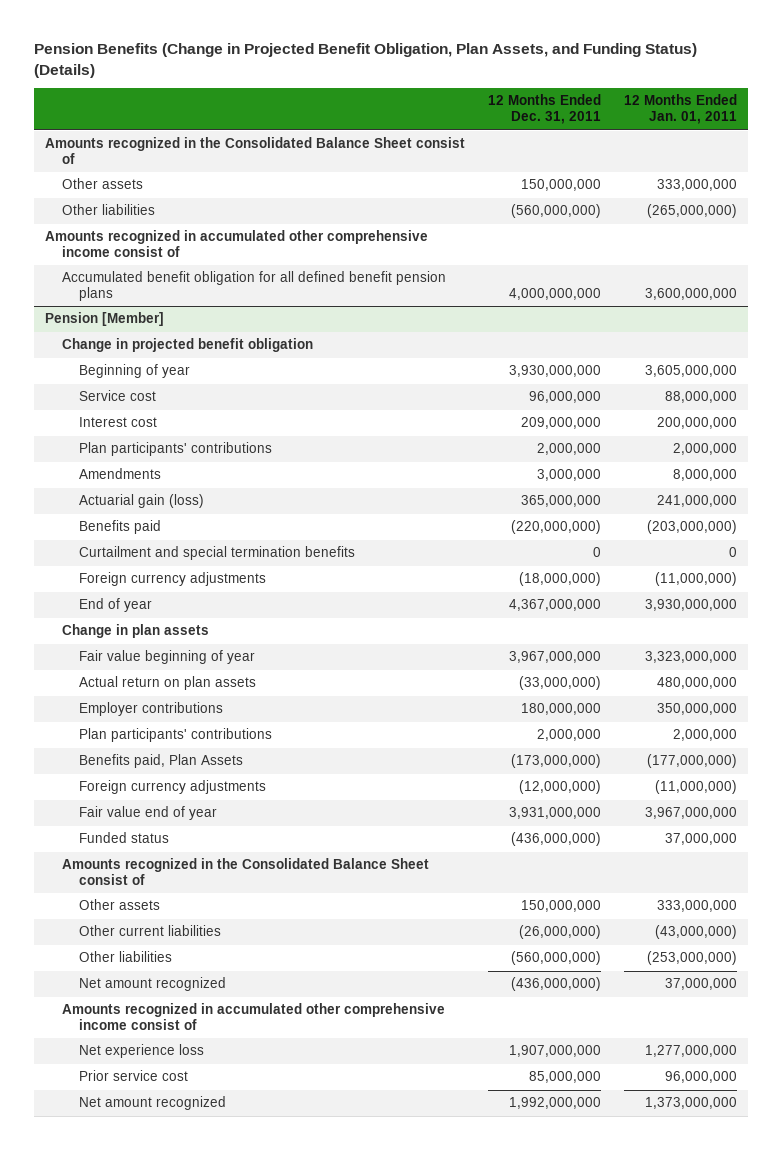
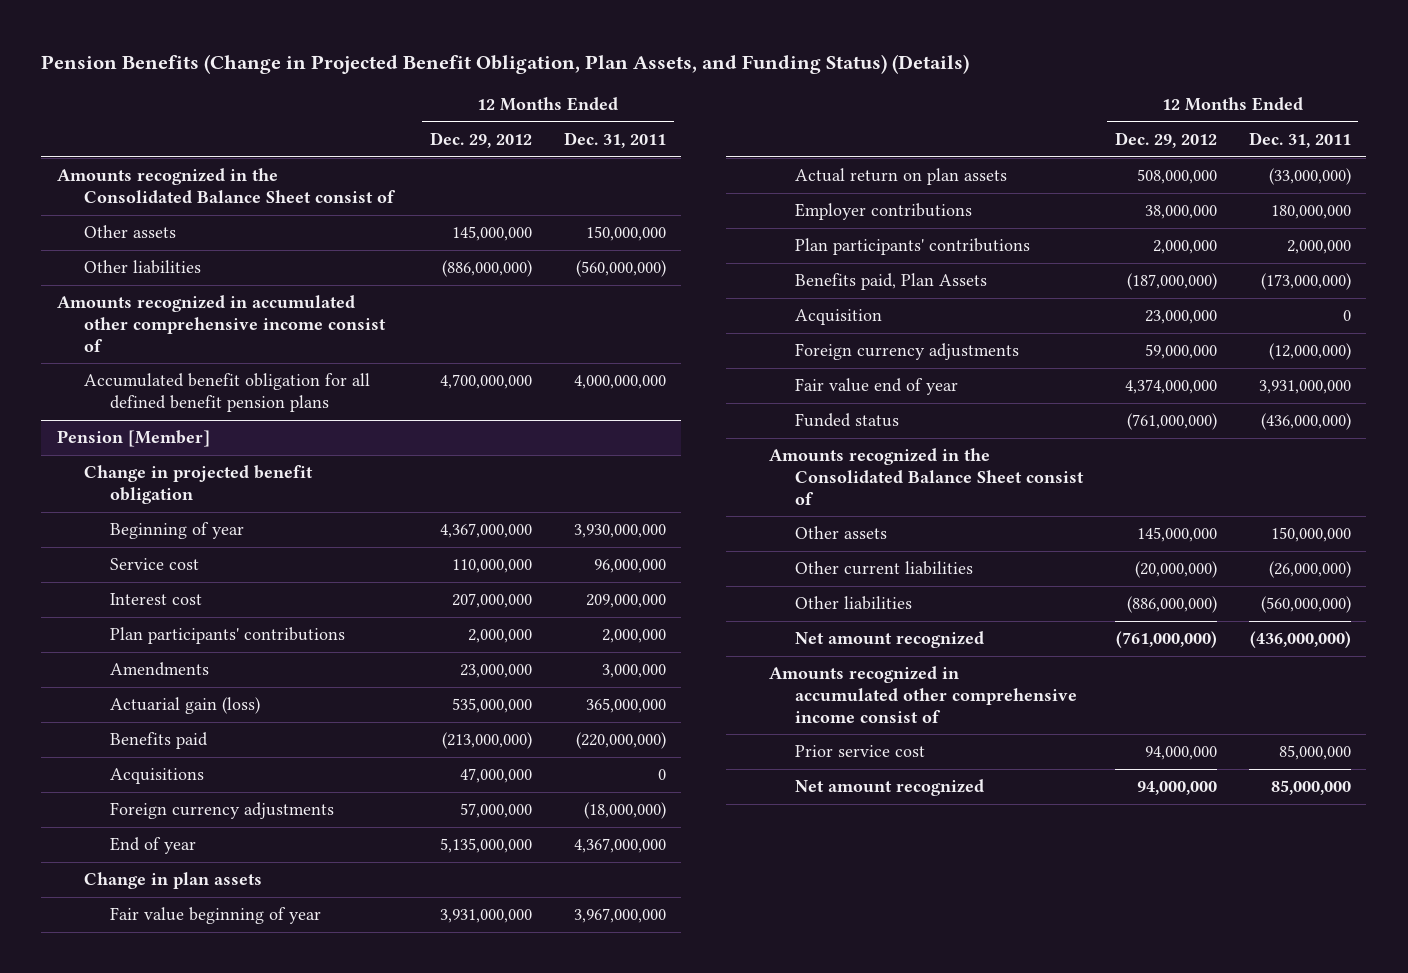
- | 12 Months Ended Dec. 31, 2011 | 12 Months Ended Jan. 01, 2011
+ | 12 Months Ended Dec. 29, 2012 | 12 Months Ended Dec. 31, 2011
@ Pension [Member]
- Curtailment and special termination benefits | 0 | 0
+ Acquisitions | 47,000,000 | 0
+ Acquisition | 23,000,000 | 0
- Net experience loss | 1,907,000,000 | 1,277,000,000
- Net amount recognized | 1,992,000,000 | 1,373,000,000
+ Net amount recognized | 94,000,000 | 85,000,000

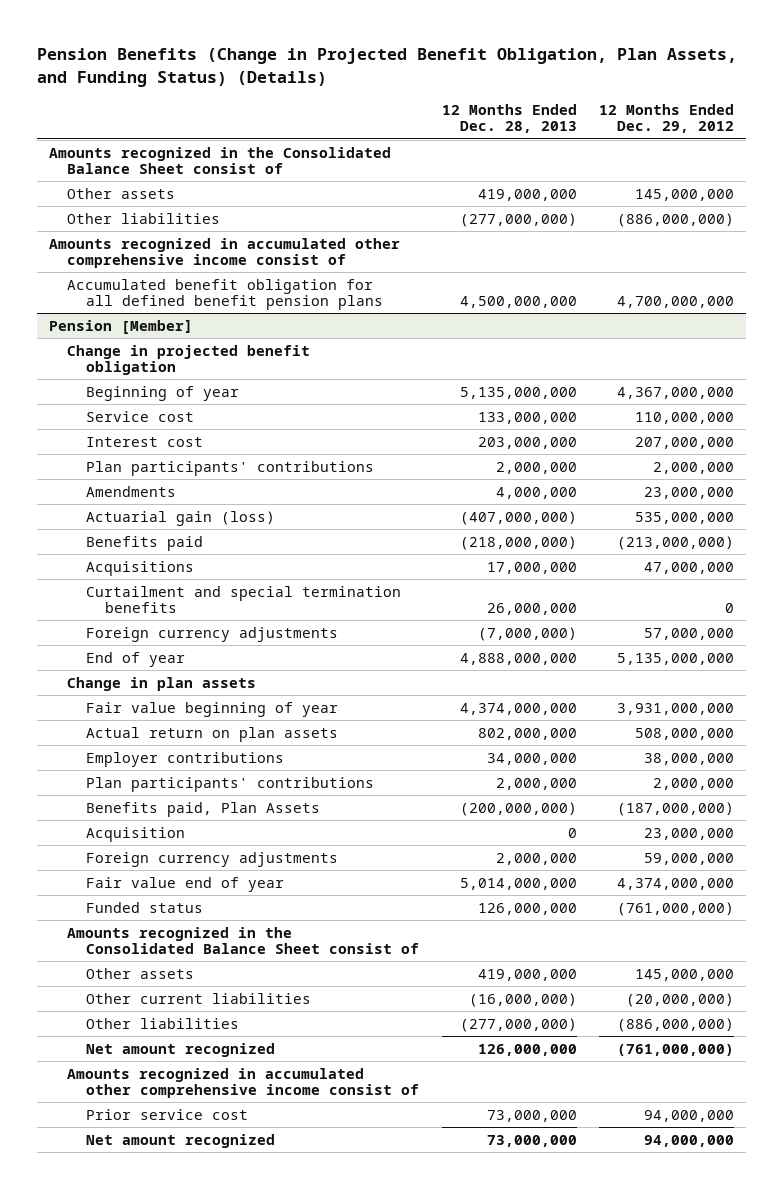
- | 12 Months Ended Dec. 29, 2012 | 12 Months Ended Dec. 31, 2011
+ | 12 Months Ended Dec. 28, 2013 | 12 Months Ended Dec. 29, 2012
@ Pension [Member]
+ Curtailment and special termination benefits | 26,000,000 | 0

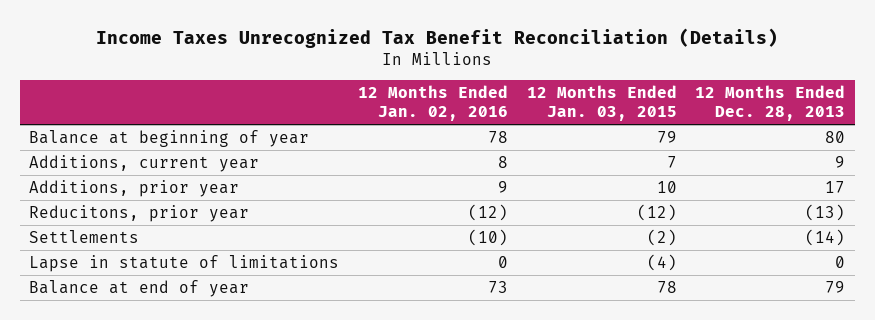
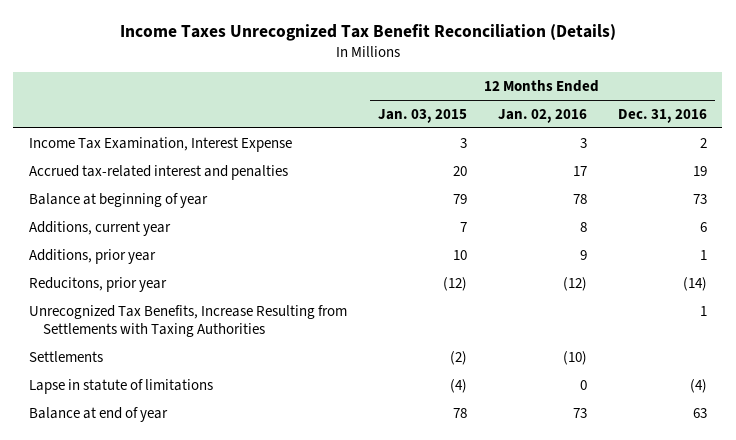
- | 12 Months Ended Jan. 02, 2016 | 12 Months Ended Jan. 03, 2015 | 12 Months Ended Dec. 28, 2013
+ | 12 Months Ended Jan. 03, 2015 | 12 Months Ended Jan. 02, 2016 | 12 Months Ended Dec. 31, 2016
+ Income Tax Examination, Interest Expense | 3 | 3 | 2
+ Accrued tax-related interest and penalties | 20 | 17 | 19
+ Unrecognized Tax Benefits, Increase Resulting from Settlements with Taxing Authorities | | | 1

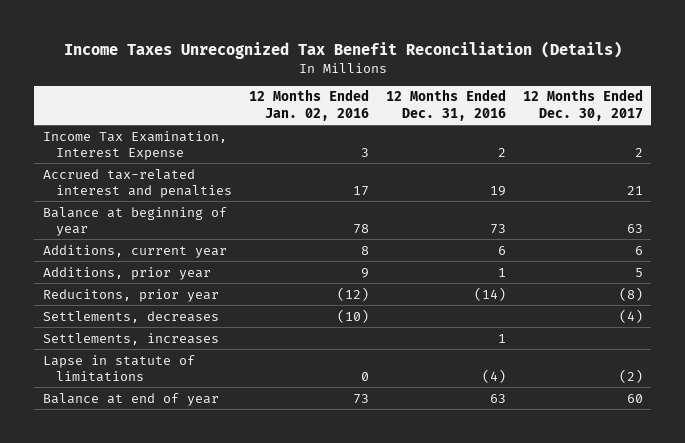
- | 12 Months Ended Jan. 03, 2015 | 12 Months Ended Jan. 02, 2016 | 12 Months Ended Dec. 31, 2016
+ | 12 Months Ended Jan. 02, 2016 | 12 Months Ended Dec. 31, 2016 | 12 Months Ended Dec. 30, 2017
- Unrecognized Tax Benefits, Increase Resulting from Settlements with Taxing Authorities | | | 1
- Settlements | (2) | (10) |
+ Settlements, decreases | (10) | | (4)
+ Settlements, increases | | 1 |

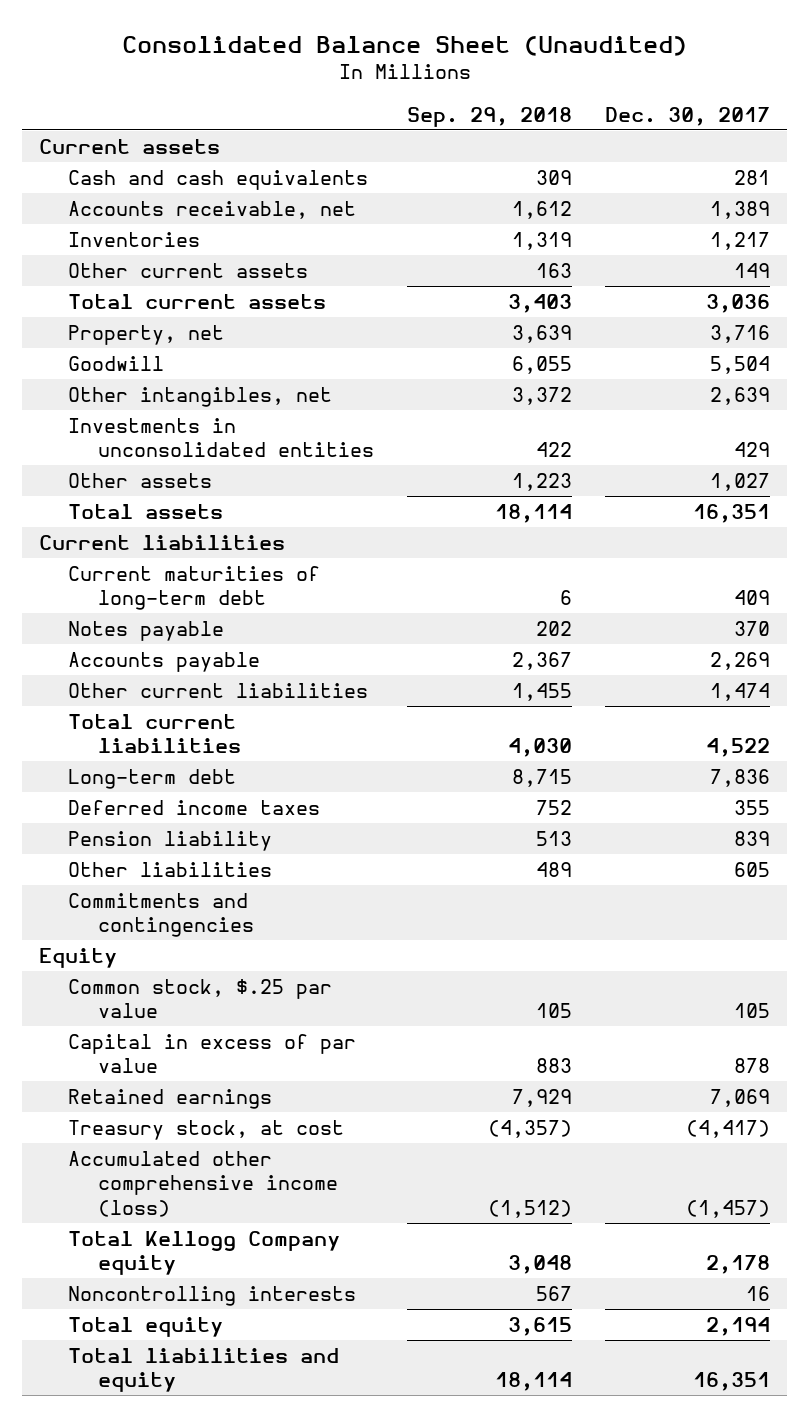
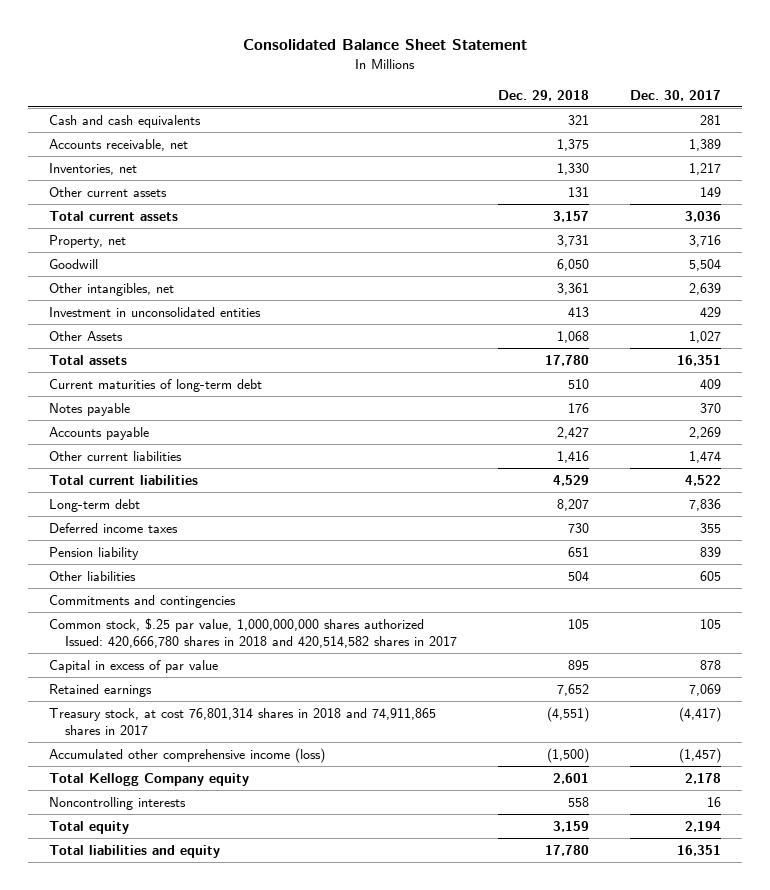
- Consolidated Balance Sheet (Unaudited)
+ Consolidated Balance Sheet Statement
- | Sep. 29, 2018 | Dec. 30, 2017
+ | Dec. 29, 2018 | Dec. 30, 2017
- Current assets
- Inventories | 1,319 | 1,217
+ Inventories, net | 1,330 | 1,217
- Investments in unconsolidated entities | 422 | 429
- Other assets | 1,223 | 1,027
+ Investment in unconsolidated entities | 413 | 429
+ Other Assets | 1,068 | 1,027
- Current liabilities
- Equity
- Common stock, $.25 par value | 105 | 105
+ Common stock, $.25 par value, 1,000,000,000 shares authorized Issued: 420,666,780 shares in 2018 and 420,514,582 shares in 2017 | 105 | 105
- Treasury stock, at cost | (4,357) | (4,417)
+ Treasury stock, at cost 76,801,314 shares in 2018 and 74,911,865 shares in 2017 | (4,551) | (4,417)

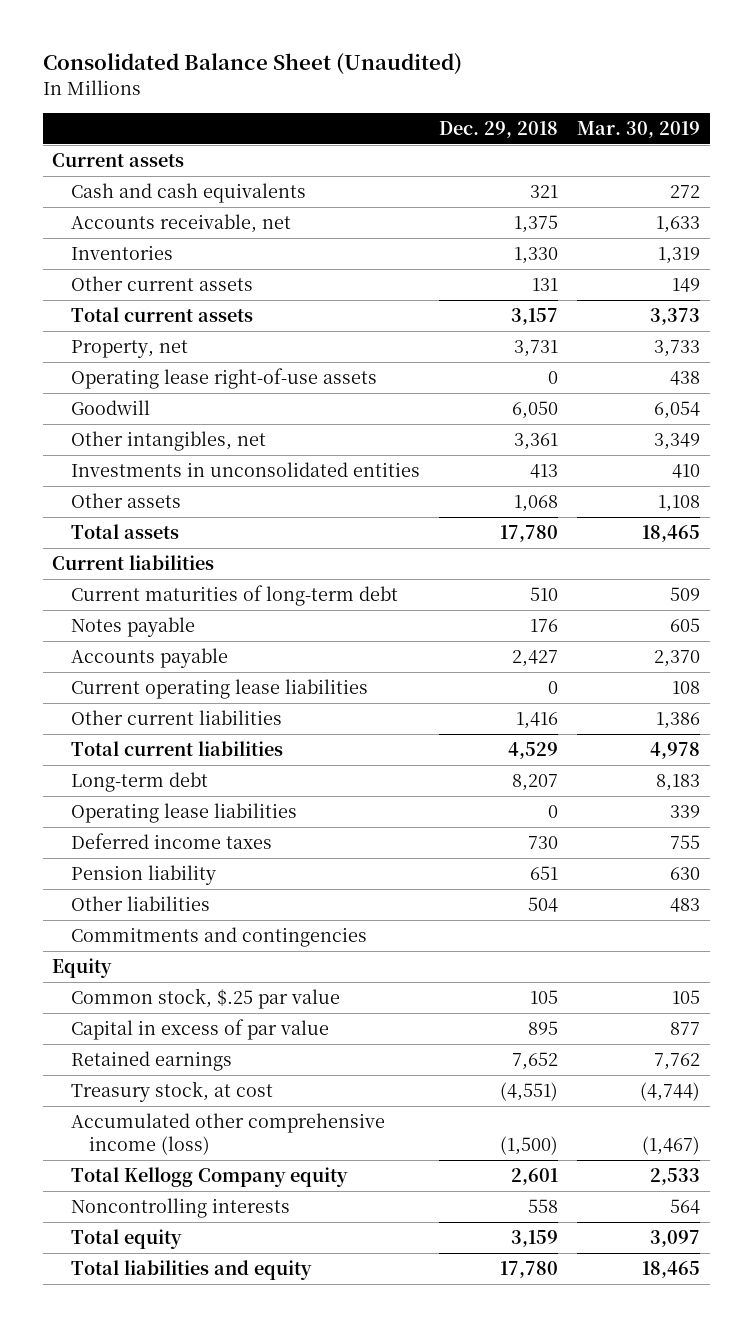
- Consolidated Balance Sheet Statement
+ Consolidated Balance Sheet (Unaudited)
- | Dec. 29, 2018 | Dec. 30, 2017
+ | Dec. 29, 2018 | Mar. 30, 2019
+ Current assets
- Inventories, net | 1,330 | 1,217
+ Inventories | 1,330 | 1,319
+ Operating lease right-of-use assets | 0 | 438
- Investment in unconsolidated entities | 413 | 429
- Other Assets | 1,068 | 1,027
+ Investments in unconsolidated entities | 413 | 410
+ Other assets | 1,068 | 1,108
+ Current liabilities
+ Current operating lease liabilities | 0 | 108
+ Operating lease liabilities | 0 | 339
- Common stock, $.25 par value, 1,000,000,000 shares authorized Issued: 420,666,780 shares in 2018 and 420,514,582 shares in 2017 | 105 | 105
+ Equity
+ Common stock, $.25 par value | 105 | 105
- Treasury stock, at cost 76,801,314 shares in 2018 and 74,911,865 shares in 2017 | (4,551) | (4,417)
+ Treasury stock, at cost | (4,551) | (4,744)

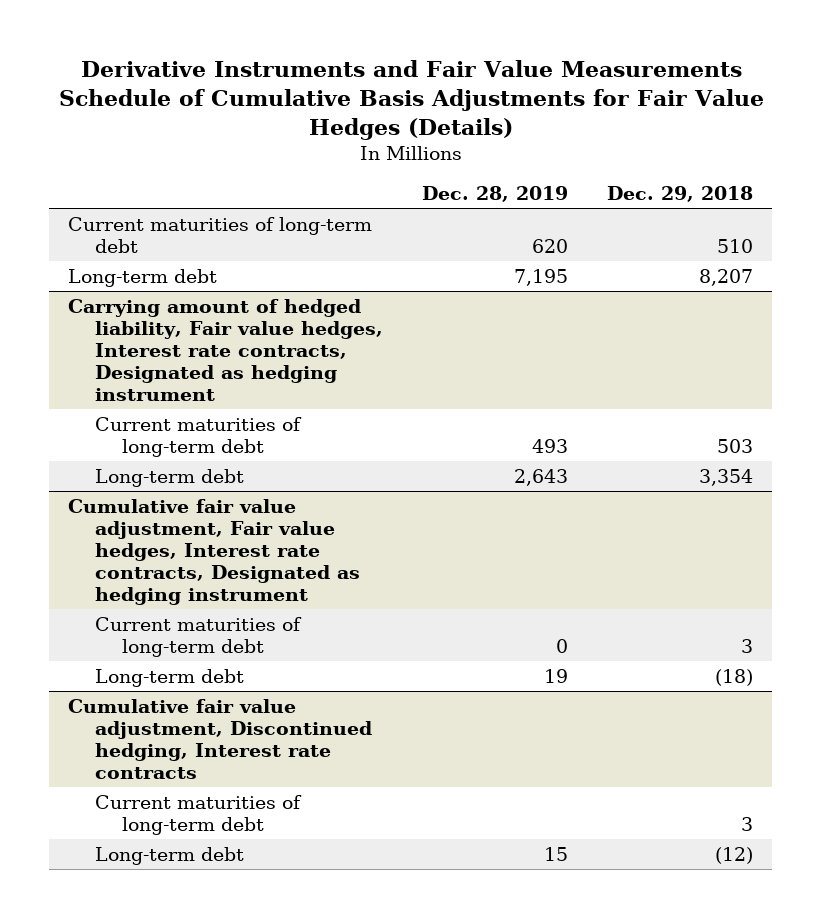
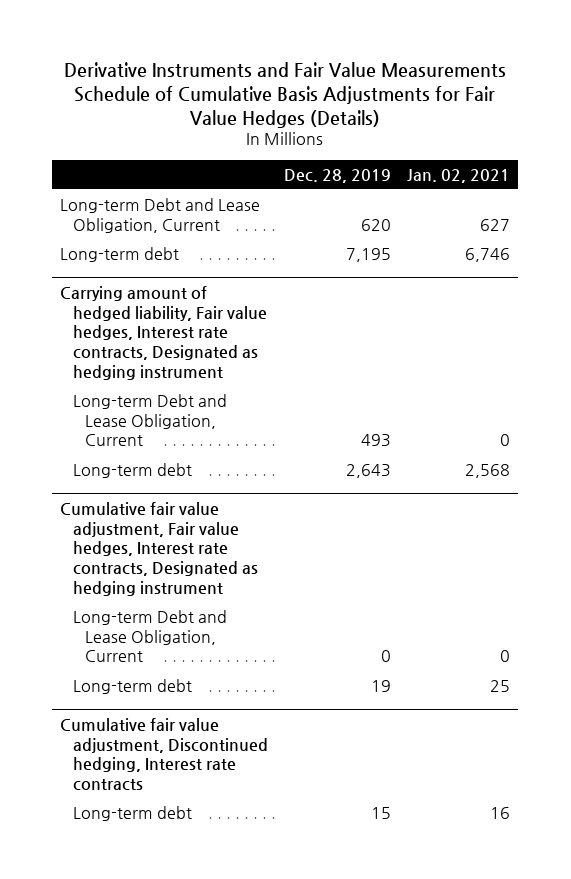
- | Dec. 28, 2019 | Dec. 29, 2018
+ | Dec. 28, 2019 | Jan. 02, 2021
- Current maturities of long-term debt | 620 | 510
+ Long-term Debt and Lease Obligation, Current | 620 | 627
@ Carrying amount of hedged liability, Fair value hedges, Interest rate contracts, Designated as hedging instrument
- Current maturities of long-term debt | 493 | 503
+ Long-term Debt and Lease Obligation, Current | 493 | 0
@ Cumulative fair value adjustment, Fair value hedges, Interest rate contracts, Designated as hedging instrument
- Current maturities of long-term debt | 0 | 3
+ Long-term Debt and Lease Obligation, Current | 0 | 0
@ Cumulative fair value adjustment, Discontinued hedging, Interest rate contracts
- Current maturities of long-term debt | | 3

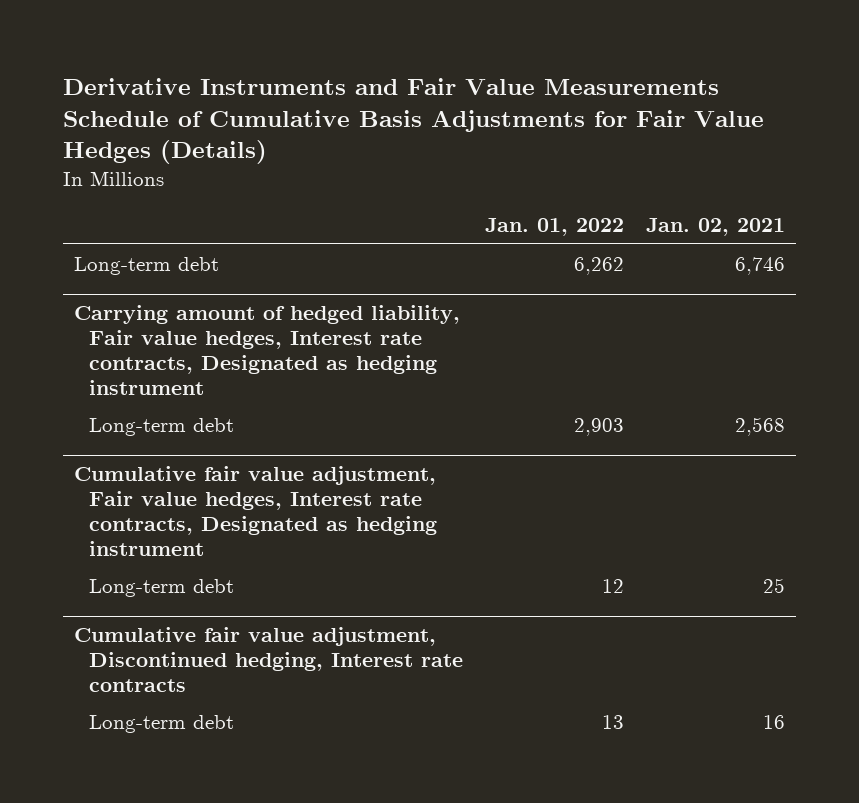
- | Dec. 28, 2019 | Jan. 02, 2021
+ | Jan. 01, 2022 | Jan. 02, 2021
- Long-term Debt and Lease Obligation, Current | 620 | 627
@ Carrying amount of hedged liability, Fair value hedges, Interest rate contracts, Designated as hedging instrument
- Long-term Debt and Lease Obligation, Current | 493 | 0
@ Cumulative fair value adjustment, Fair value hedges, Interest rate contracts, Designated as hedging instrument
- Long-term Debt and Lease Obligation, Current | 0 | 0

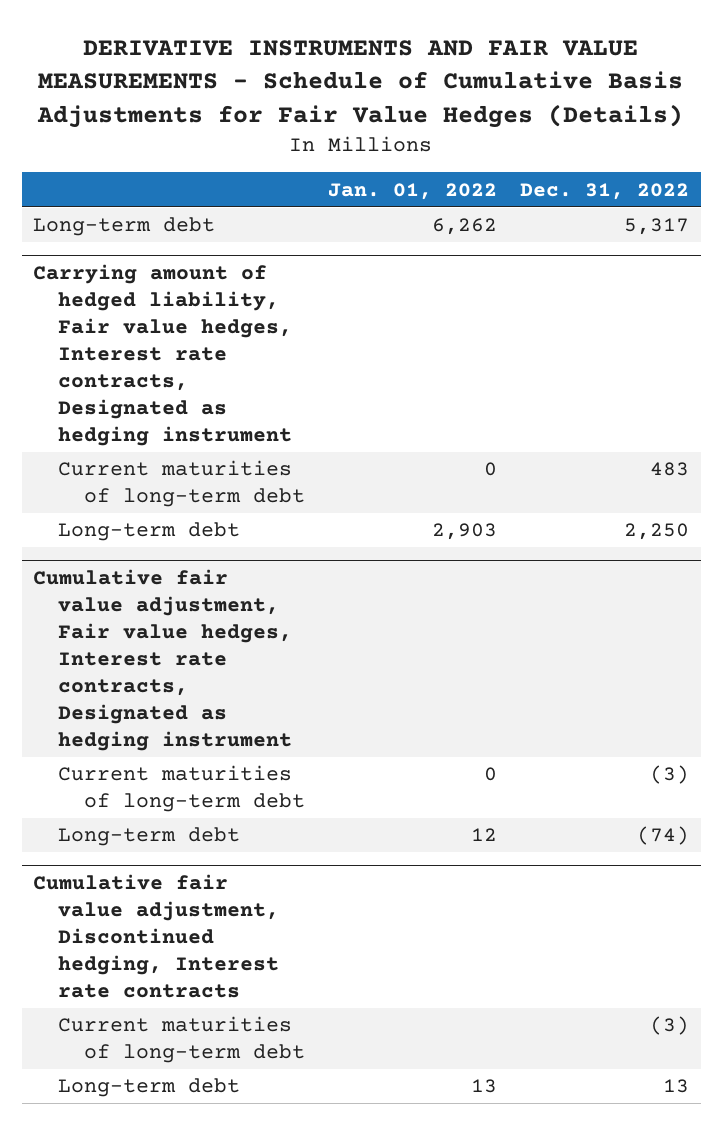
- Derivative Instruments and Fair Value Measurements Schedule of Cumulative Basis Adjustments for Fair Value Hedges (Details)
+ DERIVATIVE INSTRUMENTS AND FAIR VALUE MEASUREMENTS - Schedule of Cumulative Basis Adjustments for Fair Value Hedges (Details)
- | Jan. 01, 2022 | Jan. 02, 2021
+ | Jan. 01, 2022 | Dec. 31, 2022
@ Carrying amount of hedged liability, Fair value hedges, Interest rate contracts, Designated as hedging instrument
+ Current maturities of long-term debt | 0 | 483
@ Cumulative fair value adjustment, Fair value hedges, Interest rate contracts, Designated as hedging instrument
+ Current maturities of long-term debt | 0 | (3)
@ Cumulative fair value adjustment, Discontinued hedging, Interest rate contracts
+ Current maturities of long-term debt | | (3)

